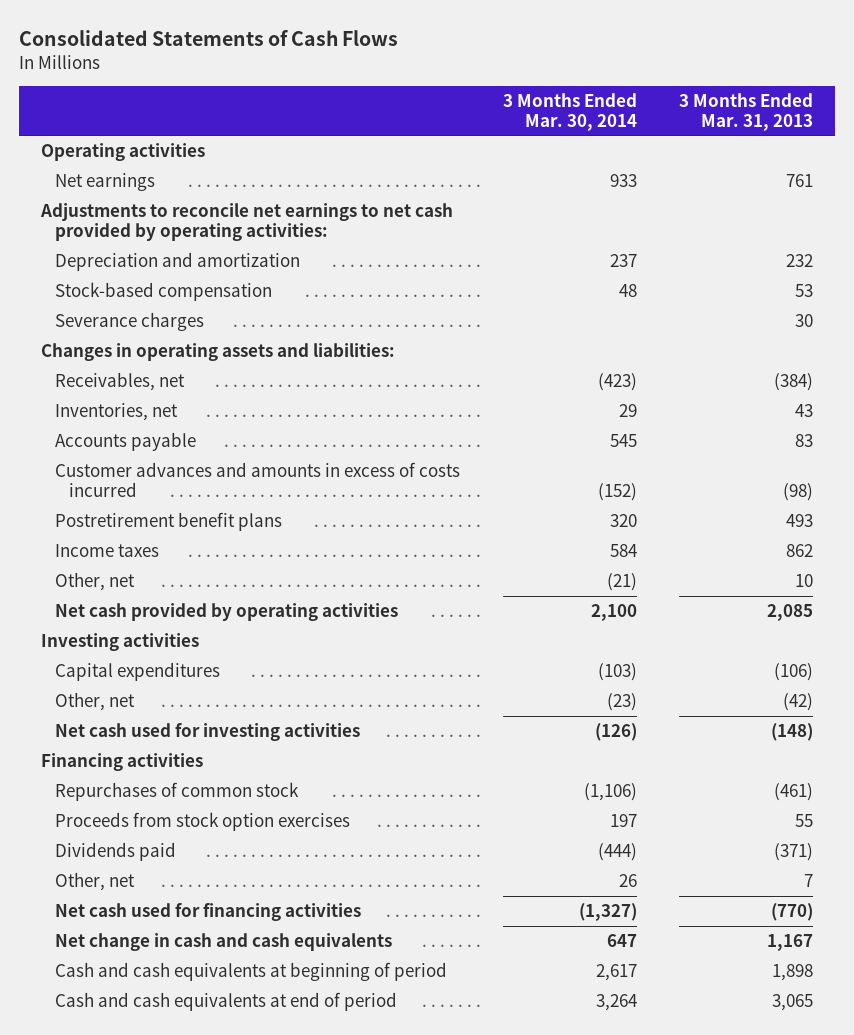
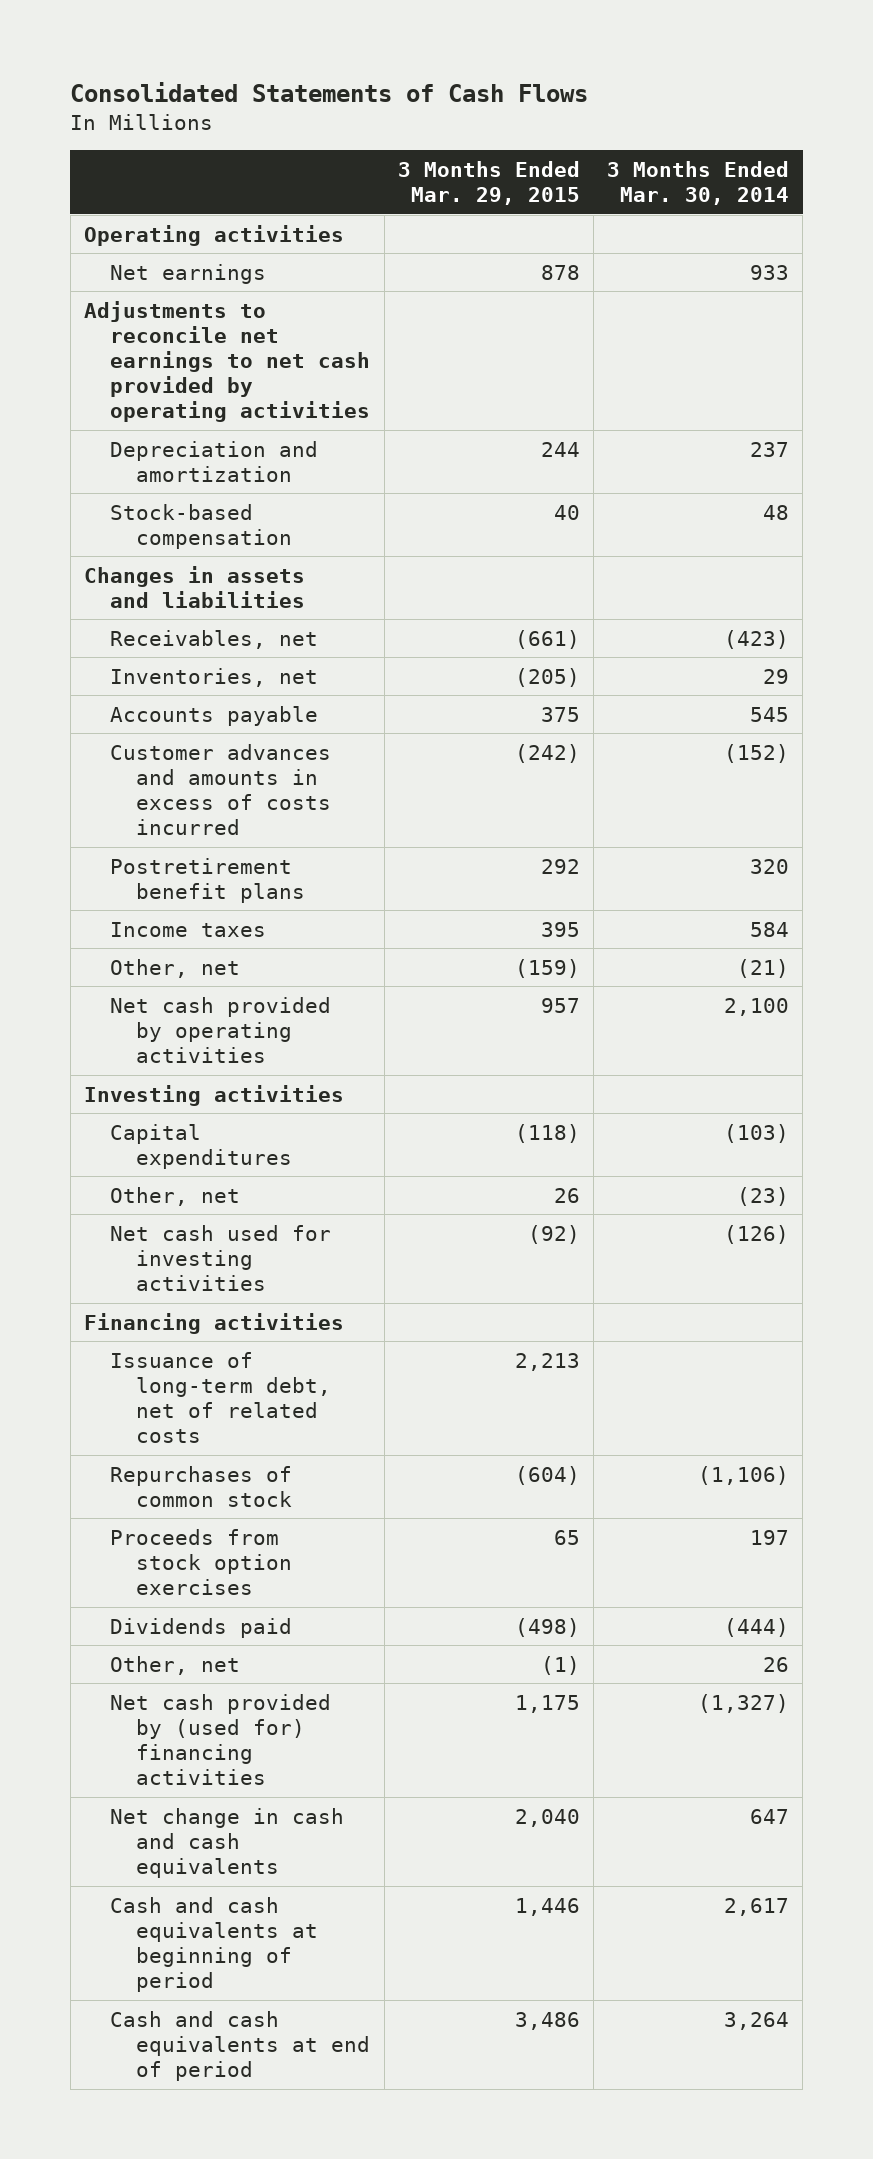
- | 3 Months Ended Mar. 30, 2014 | 3 Months Ended Mar. 31, 2013
+ | 3 Months Ended Mar. 29, 2015 | 3 Months Ended Mar. 30, 2014
- Adjustments to reconcile net earnings to net cash provided by operating activities:
+ Adjustments to reconcile net earnings to net cash provided by operating activities
- Severance charges | | 30
- Changes in operating assets and liabilities:
+ Changes in assets and liabilities
+ Issuance of long-term debt, net of related costs | 2,213 |
- Net cash used for financing activities | (1,327) | (770)
+ Net cash provided by (used for) financing activities | 1,175 | (1,327)

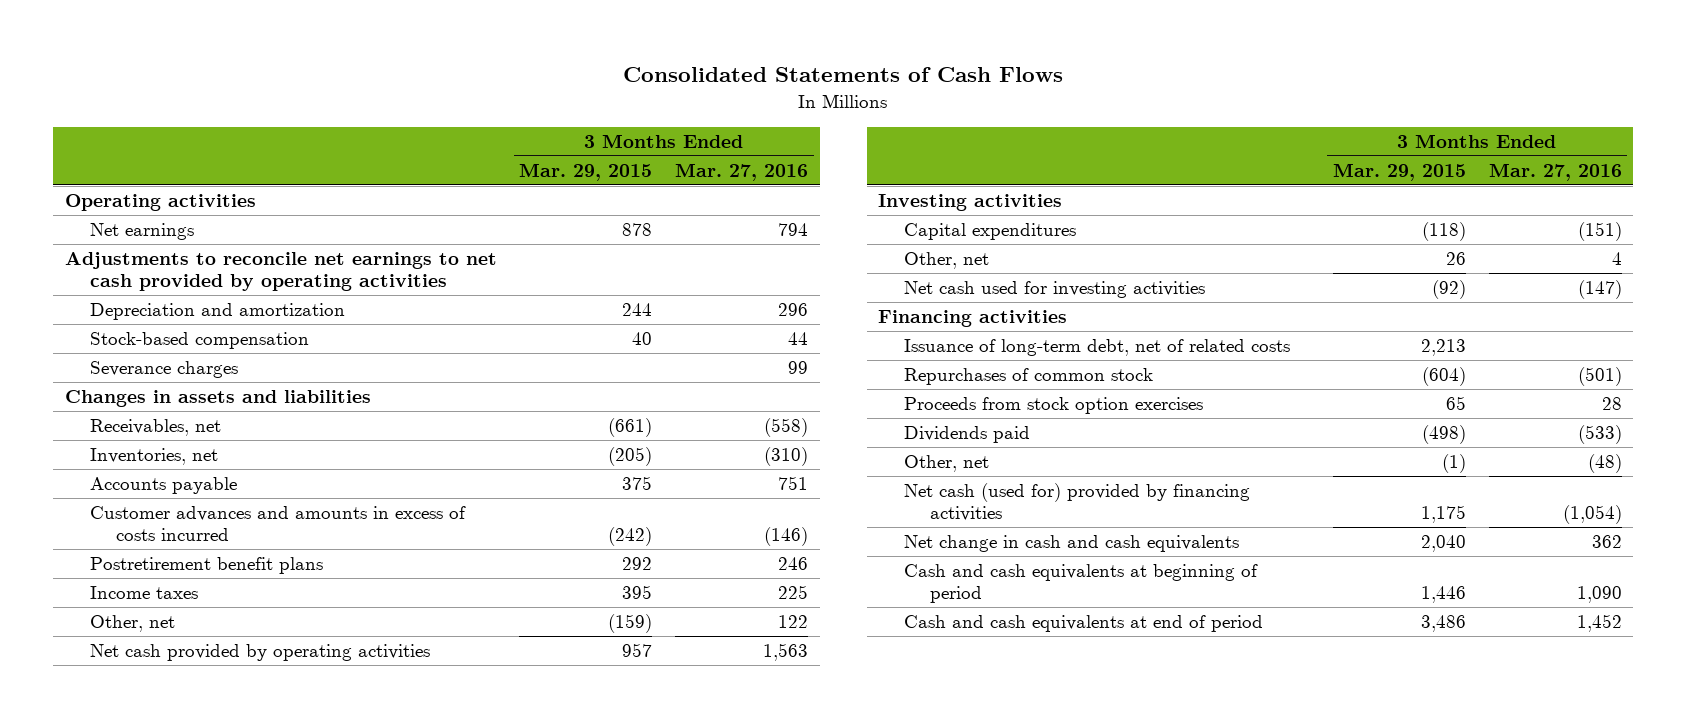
- | 3 Months Ended Mar. 29, 2015 | 3 Months Ended Mar. 30, 2014
+ | 3 Months Ended Mar. 29, 2015 | 3 Months Ended Mar. 27, 2016
+ Severance charges | | 99
- Net cash provided by (used for) financing activities | 1,175 | (1,327)
+ Net cash (used for) provided by financing activities | 1,175 | (1,054)

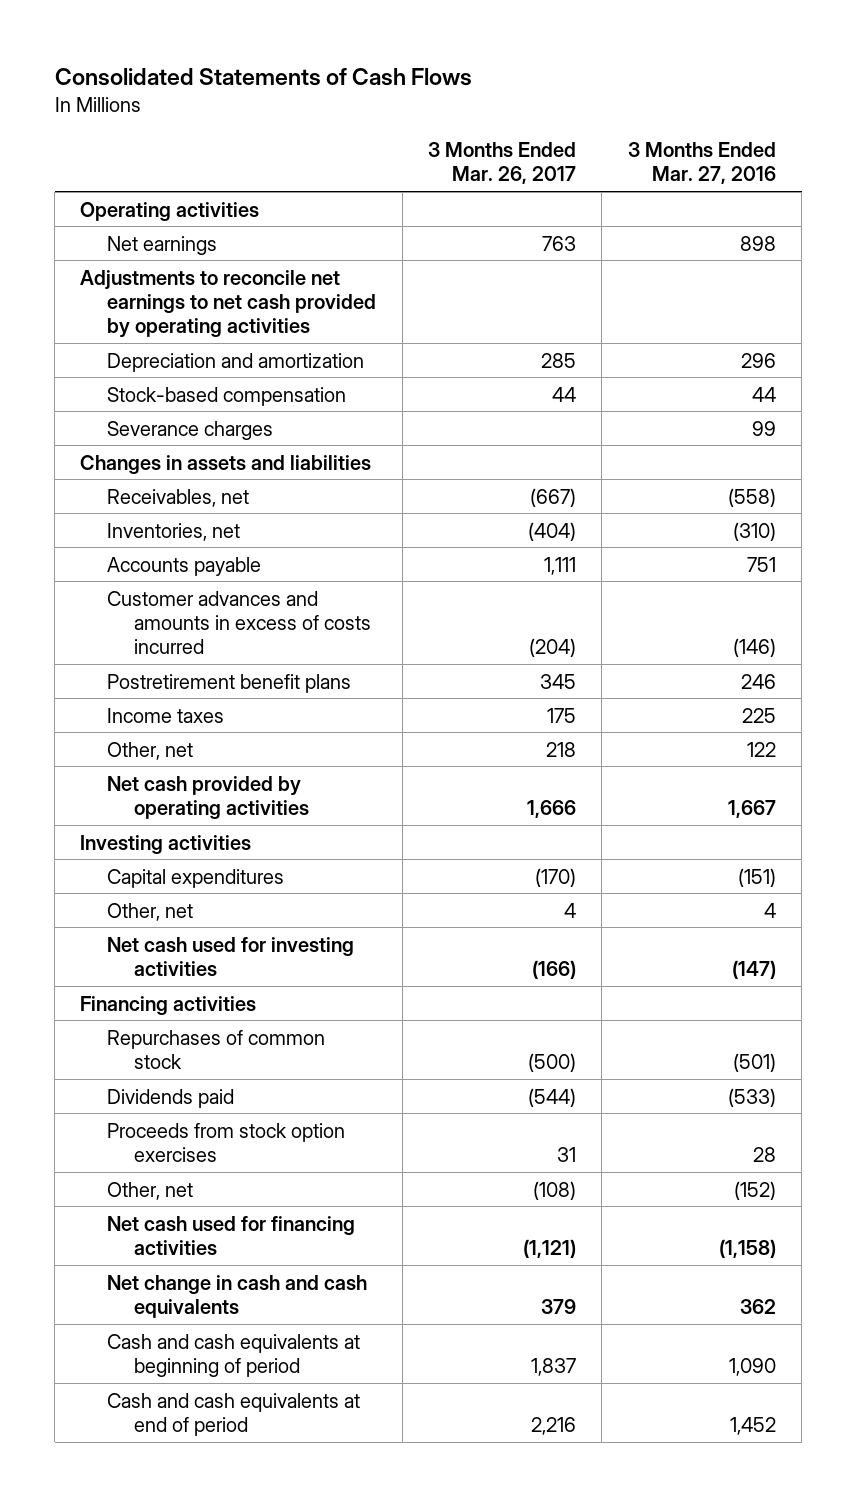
- | 3 Months Ended Mar. 29, 2015 | 3 Months Ended Mar. 27, 2016
+ | 3 Months Ended Mar. 26, 2017 | 3 Months Ended Mar. 27, 2016
- Net earnings | 878 | 794
+ Net earnings | 763 | 898
- Net cash provided by operating activities | 957 | 1,563
+ Net cash provided by operating activities | 1,666 | 1,667
- Issuance of long-term debt, net of related costs | 2,213 |
- Other, net | (1) | (48)
- Net cash (used for) provided by financing activities | 1,175 | (1,054)
moved down: Proceeds from stock option exercises | 31 | 28
+ Other, net | (108) | (152)
+ Net cash used for financing activities | (1,121) | (1,158)

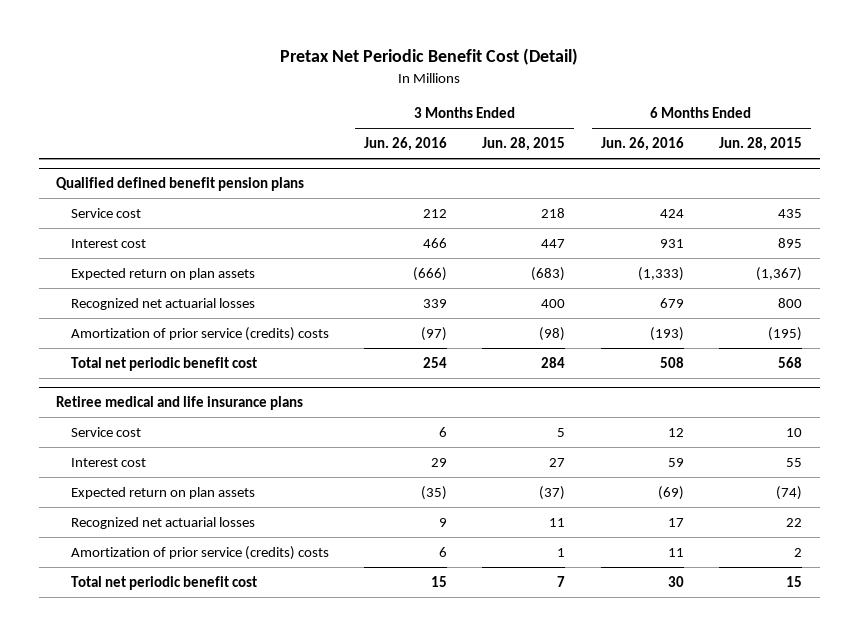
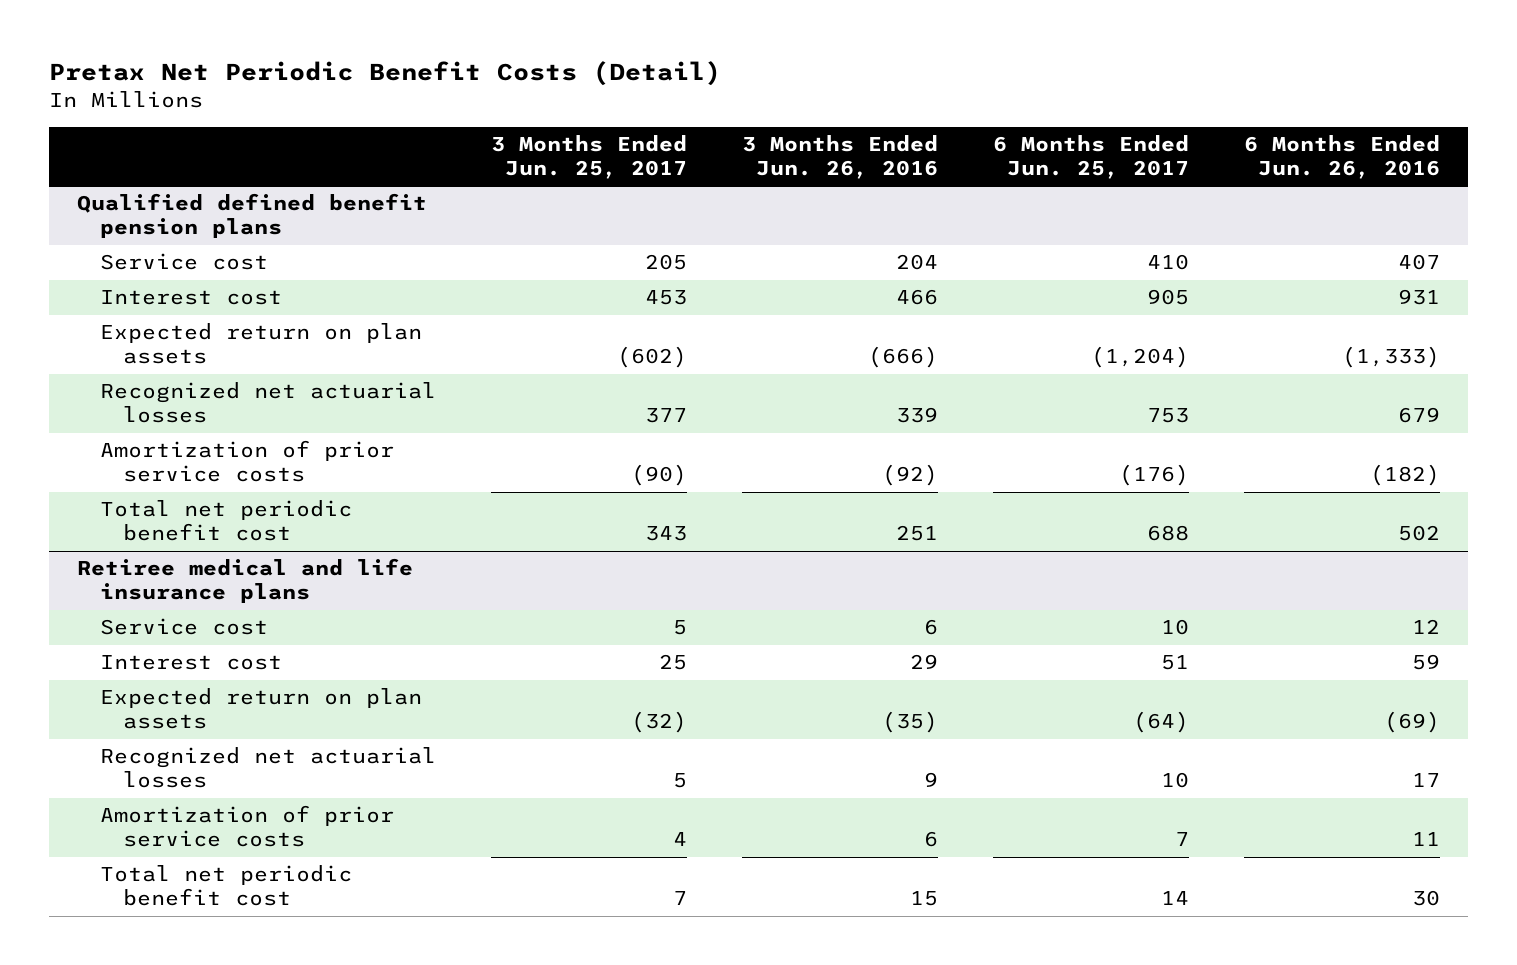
- Pretax Net Periodic Benefit Cost (Detail)
+ Pretax Net Periodic Benefit Costs (Detail)
- | 3 Months Ended Jun. 26, 2016 | 3 Months Ended Jun. 28, 2015 | 6 Months Ended Jun. 26, 2016 | 6 Months Ended Jun. 28, 2015
+ | 3 Months Ended Jun. 25, 2017 | 3 Months Ended Jun. 26, 2016 | 6 Months Ended Jun. 25, 2017 | 6 Months Ended Jun. 26, 2016
@ Qualified defined benefit pension plans
- Service cost | 212 | 218 | 424 | 435
+ Service cost | 205 | 204 | 410 | 407
- Amortization of prior service (credits) costs | (97) | (98) | (193) | (195)
- Total net periodic benefit cost | 254 | 284 | 508 | 568
+ Amortization of prior service costs | (90) | (92) | (176) | (182)
+ Total net periodic benefit cost | 343 | 251 | 688 | 502
@ Retiree medical and life insurance plans
- Amortization of prior service (credits) costs | 6 | 1 | 11 | 2
+ Amortization of prior service costs | 4 | 6 | 7 | 11

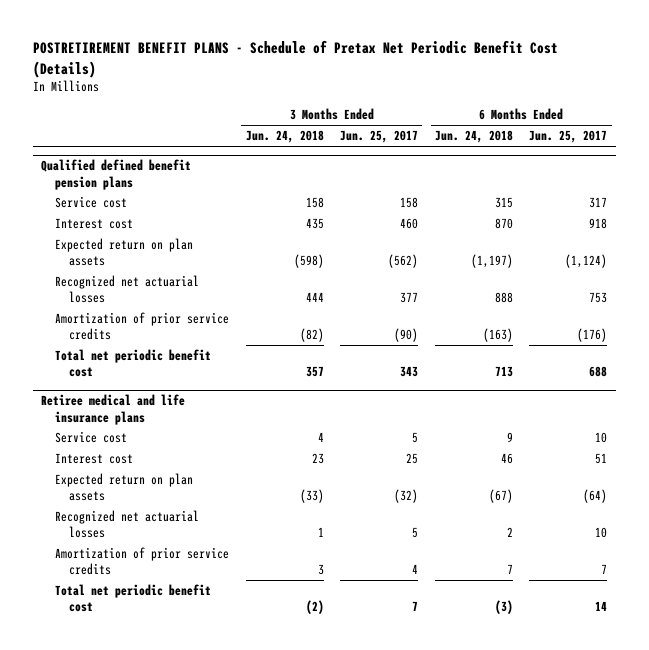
- Pretax Net Periodic Benefit Costs (Detail)
+ POSTRETIREMENT BENEFIT PLANS - Schedule of Pretax Net Periodic Benefit Cost (Details)
- | 3 Months Ended Jun. 25, 2017 | 3 Months Ended Jun. 26, 2016 | 6 Months Ended Jun. 25, 2017 | 6 Months Ended Jun. 26, 2016
+ | 3 Months Ended Jun. 24, 2018 | 3 Months Ended Jun. 25, 2017 | 6 Months Ended Jun. 24, 2018 | 6 Months Ended Jun. 25, 2017
@ Qualified defined benefit pension plans
- Service cost | 205 | 204 | 410 | 407
- Interest cost | 453 | 466 | 905 | 931
- Expected return on plan assets | (602) | (666) | (1,204) | (1,333)
+ Service cost | 158 | 158 | 315 | 317
+ Interest cost | 435 | 460 | 870 | 918
+ Expected return on plan assets | (598) | (562) | (1,197) | (1,124)
- Amortization of prior service costs | (90) | (92) | (176) | (182)
+ Amortization of prior service credits | (82) | (90) | (163) | (176)
@ Retiree medical and life insurance plans
- Amortization of prior service costs | 4 | 6 | 7 | 11
+ Amortization of prior service credits | 3 | 4 | 7 | 7

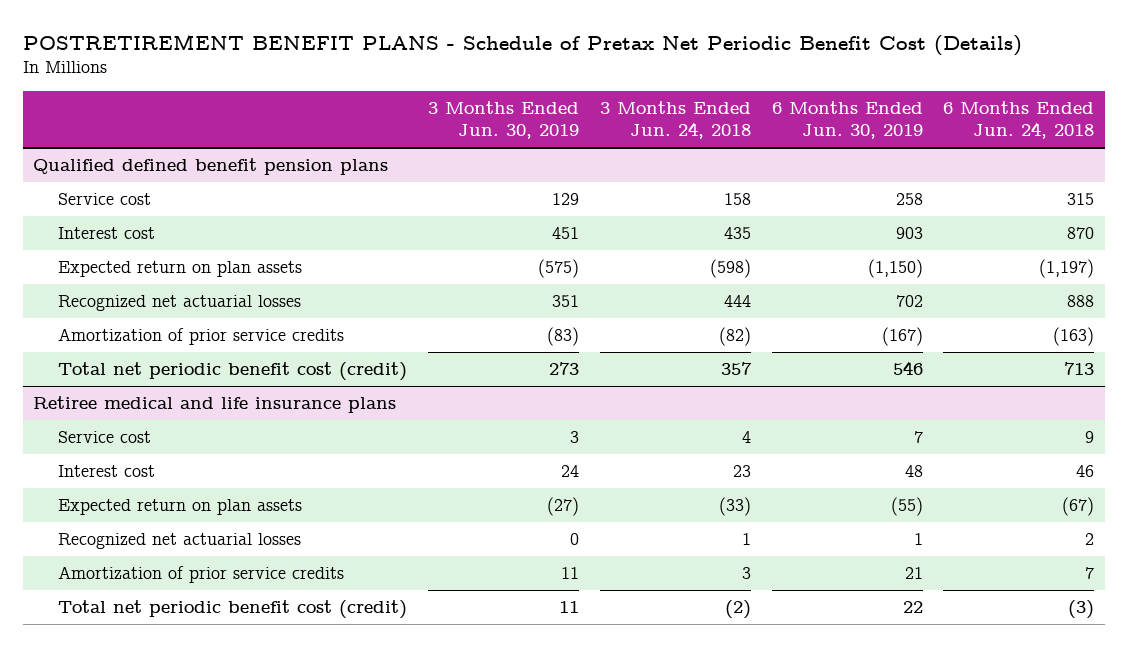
- | 3 Months Ended Jun. 24, 2018 | 3 Months Ended Jun. 25, 2017 | 6 Months Ended Jun. 24, 2018 | 6 Months Ended Jun. 25, 2017
+ | 3 Months Ended Jun. 30, 2019 | 3 Months Ended Jun. 24, 2018 | 6 Months Ended Jun. 30, 2019 | 6 Months Ended Jun. 24, 2018
@ Qualified defined benefit pension plans
- Total net periodic benefit cost | 357 | 343 | 713 | 688
+ Total net periodic benefit cost (credit) | 273 | 357 | 546 | 713
@ Retiree medical and life insurance plans
- Total net periodic benefit cost | (2) | 7 | (3) | 14
+ Total net periodic benefit cost (credit) | 11 | (2) | 22 | (3)

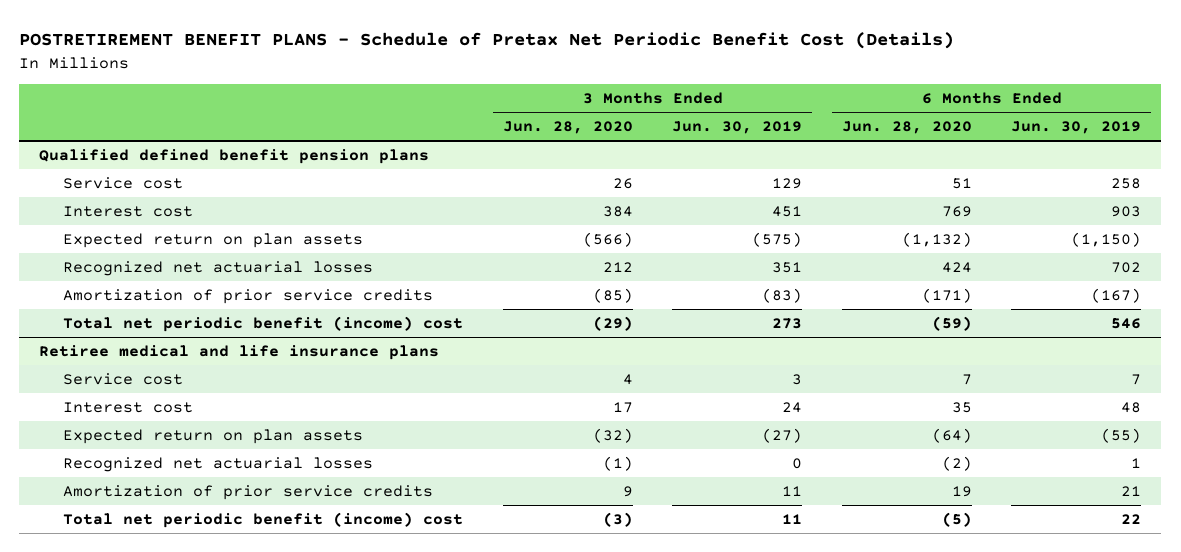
- | 3 Months Ended Jun. 30, 2019 | 3 Months Ended Jun. 24, 2018 | 6 Months Ended Jun. 30, 2019 | 6 Months Ended Jun. 24, 2018
+ | 3 Months Ended Jun. 28, 2020 | 3 Months Ended Jun. 30, 2019 | 6 Months Ended Jun. 28, 2020 | 6 Months Ended Jun. 30, 2019
@ Qualified defined benefit pension plans
- Total net periodic benefit cost (credit) | 273 | 357 | 546 | 713
+ Total net periodic benefit (income) cost | (29) | 273 | (59) | 546
@ Retiree medical and life insurance plans
- Total net periodic benefit cost (credit) | 11 | (2) | 22 | (3)
+ Total net periodic benefit (income) cost | (3) | 11 | (5) | 22

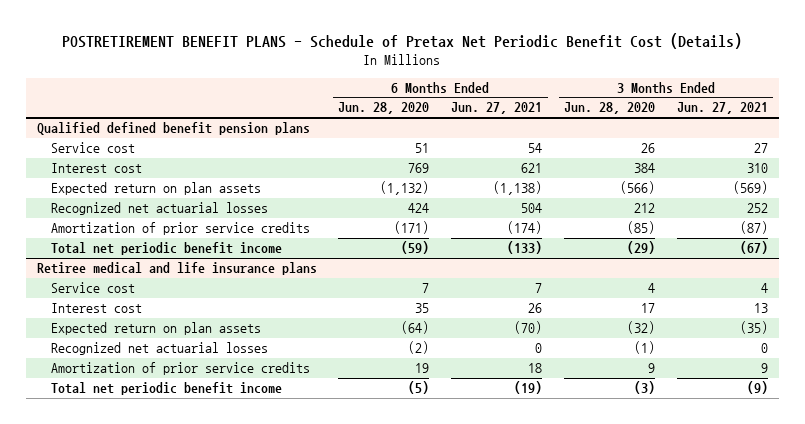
- | 3 Months Ended Jun. 28, 2020 | 3 Months Ended Jun. 30, 2019 | 6 Months Ended Jun. 28, 2020 | 6 Months Ended Jun. 30, 2019
+ | 6 Months Ended Jun. 28, 2020 | 6 Months Ended Jun. 27, 2021 | 3 Months Ended Jun. 28, 2020 | 3 Months Ended Jun. 27, 2021
@ Qualified defined benefit pension plans
- Total net periodic benefit (income) cost | (29) | 273 | (59) | 546
+ Total net periodic benefit income | (59) | (133) | (29) | (67)
@ Retiree medical and life insurance plans
- Total net periodic benefit (income) cost | (3) | 11 | (5) | 22
+ Total net periodic benefit income | (5) | (19) | (3) | (9)

